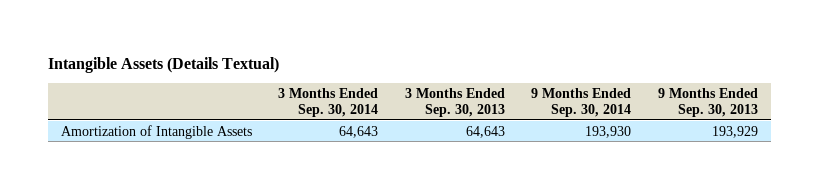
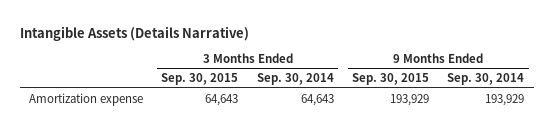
- Intangible Assets (Details Textual)
+ Intangible Assets (Details Narrative)
- | 3 Months Ended Sep. 30, 2014 | 3 Months Ended Sep. 30, 2013 | 9 Months Ended Sep. 30, 2014 | 9 Months Ended Sep. 30, 2013
+ | 3 Months Ended Sep. 30, 2015 | 3 Months Ended Sep. 30, 2014 | 9 Months Ended Sep. 30, 2015 | 9 Months Ended Sep. 30, 2014
- Amortization of Intangible Assets | 64,643 | 64,643 | 193,930 | 193,929
+ Amortization expense | 64,643 | 64,643 | 193,929 | 193,929

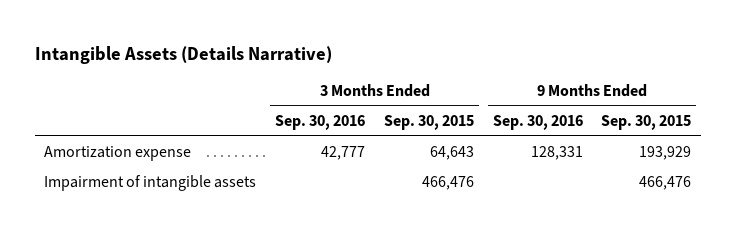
- | 3 Months Ended Sep. 30, 2015 | 3 Months Ended Sep. 30, 2014 | 9 Months Ended Sep. 30, 2015 | 9 Months Ended Sep. 30, 2014
+ | 3 Months Ended Sep. 30, 2016 | 3 Months Ended Sep. 30, 2015 | 9 Months Ended Sep. 30, 2016 | 9 Months Ended Sep. 30, 2015
+ Impairment of intangible assets | | 466,476 | | 466,476

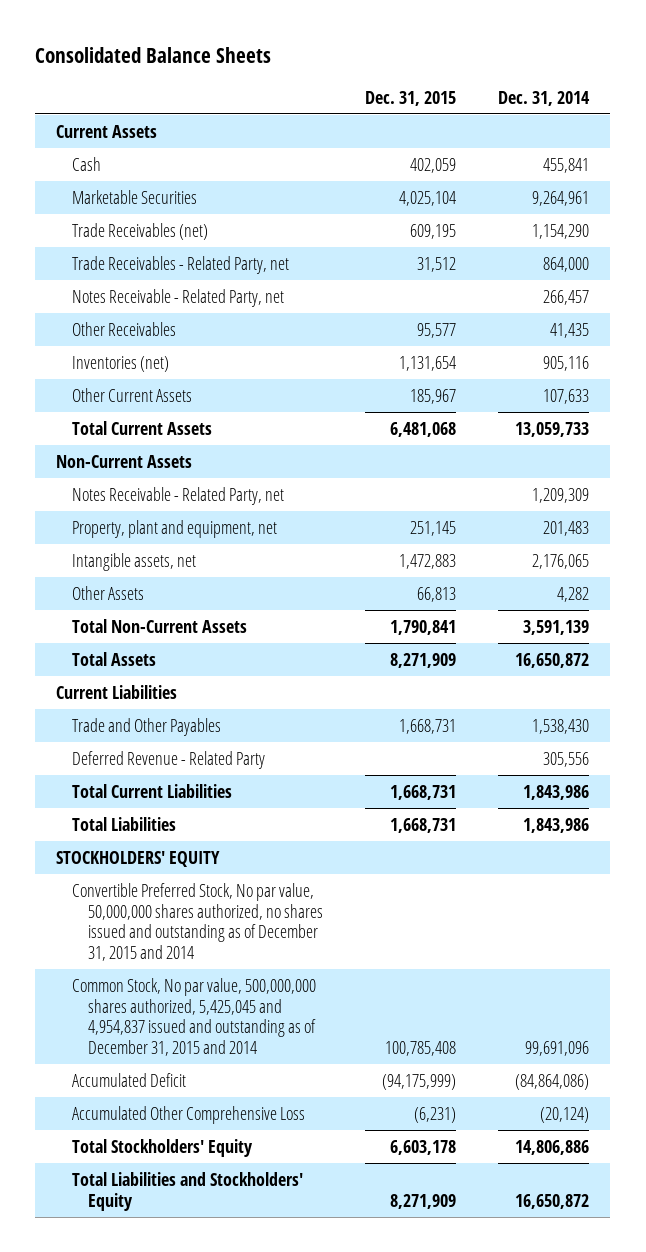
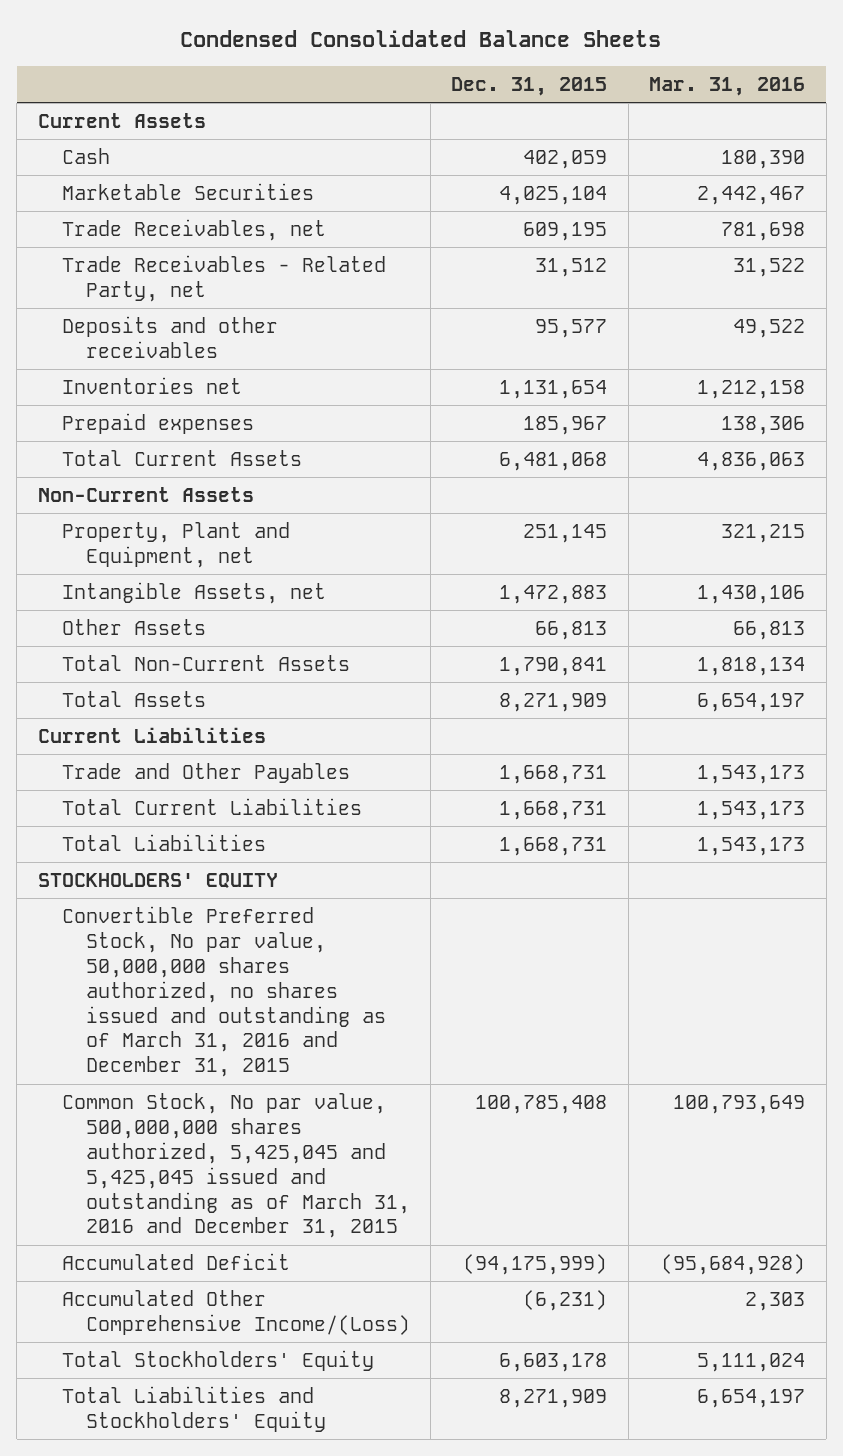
- Consolidated Balance Sheets
+ Condensed Consolidated Balance Sheets
- | Dec. 31, 2015 | Dec. 31, 2014
+ | Dec. 31, 2015 | Mar. 31, 2016
- Trade Receivables (net) | 609,195 | 1,154,290
+ Trade Receivables, net | 609,195 | 781,698
- Notes Receivable - Related Party, net | | 266,457
- Other Receivables | 95,577 | 41,435
- Inventories (net) | 1,131,654 | 905,116
- Other Current Assets | 185,967 | 107,633
+ Deposits and other receivables | 95,577 | 49,522
+ Inventories net | 1,131,654 | 1,212,158
+ Prepaid expenses | 185,967 | 138,306
- Notes Receivable - Related Party, net | | 1,209,309
- Property, plant and equipment, net | 251,145 | 201,483
- Intangible assets, net | 1,472,883 | 2,176,065
+ Property, Plant and Equipment, net | 251,145 | 321,215
+ Intangible Assets, net | 1,472,883 | 1,430,106
- Deferred Revenue - Related Party | | 305,556
- Convertible Preferred Stock, No par value, 50,000,000 shares authorized, no shares issued and outstanding as of December 31, 2015 and 2014
- Common Stock, No par value, 500,000,000 shares authorized, 5,425,045 and 4,954,837 issued and outstanding as of December 31, 2015 and 2014 | 100,785,408 | 99,691,096
+ Convertible Preferred Stock, No par value, 50,000,000 shares authorized, no shares issued and outstanding as of March 31, 2016 and December 31, 2015
+ Common Stock, No par value, 500,000,000 shares authorized, 5,425,045 and 5,425,045 issued and outstanding as of March 31, 2016 and December 31, 2015 | 100,785,408 | 100,793,649
- Accumulated Other Comprehensive Loss | (6,231) | (20,124)
+ Accumulated Other Comprehensive Income/(Loss) | (6,231) | 2,303

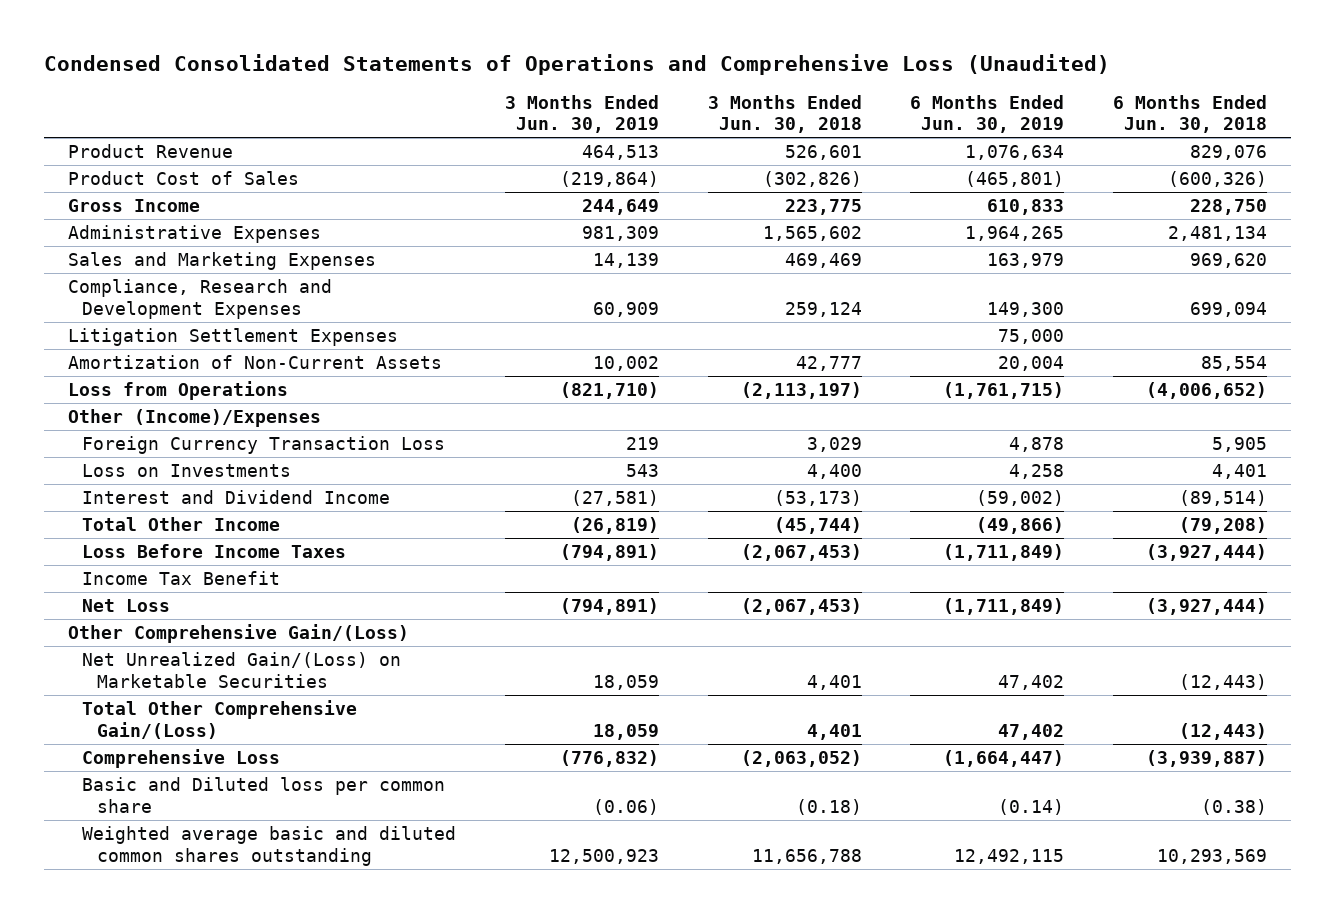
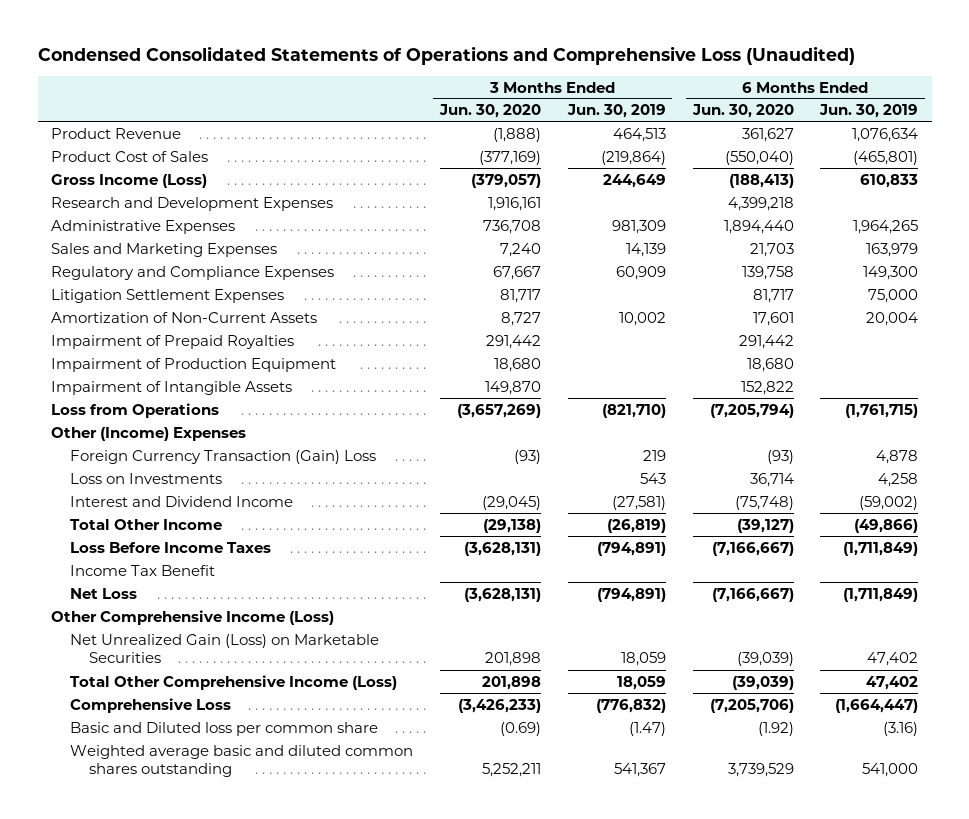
- | 3 Months Ended Jun. 30, 2019 | 3 Months Ended Jun. 30, 2018 | 6 Months Ended Jun. 30, 2019 | 6 Months Ended Jun. 30, 2018
+ | 3 Months Ended Jun. 30, 2020 | 3 Months Ended Jun. 30, 2019 | 6 Months Ended Jun. 30, 2020 | 6 Months Ended Jun. 30, 2019
- Gross Income | 244,649 | 223,775 | 610,833 | 228,750
+ Gross Income (Loss) | (379,057) | 244,649 | (188,413) | 610,833
+ Research and Development Expenses | 1,916,161 | | 4,399,218 |
- Compliance, Research and Development Expenses | 60,909 | 259,124 | 149,300 | 699,094
+ Regulatory and Compliance Expenses | 67,667 | 60,909 | 139,758 | 149,300
+ Impairment of Prepaid Royalties | 291,442 | | 291,442 |
+ Impairment of Production Equipment | 18,680 | | 18,680 |
+ Impairment of Intangible Assets | 149,870 | | 152,822 |
- Other (Income)/Expenses
- Foreign Currency Transaction Loss | 219 | 3,029 | 4,878 | 5,905
+ Other (Income) Expenses
+ Foreign Currency Transaction (Gain) Loss | (93) | 219 | (93) | 4,878
- Other Comprehensive Gain/(Loss)
- Net Unrealized Gain/(Loss) on Marketable Securities | 18,059 | 4,401 | 47,402 | (12,443)
- Total Other Comprehensive Gain/(Loss) | 18,059 | 4,401 | 47,402 | (12,443)
+ Other Comprehensive Income (Loss)
+ Net Unrealized Gain (Loss) on Marketable Securities | 201,898 | 18,059 | (39,039) | 47,402
+ Total Other Comprehensive Income (Loss) | 201,898 | 18,059 | (39,039) | 47,402
- Basic and Diluted loss per common share | (0.06) | (0.18) | (0.14) | (0.38)
- Weighted average basic and diluted common shares outstanding | 12,500,923 | 11,656,788 | 12,492,115 | 10,293,569
+ Basic and Diluted loss per common share | (0.69) | (1.47) | (1.92) | (3.16)
+ Weighted average basic and diluted common shares outstanding | 5,252,211 | 541,367 | 3,739,529 | 541,000

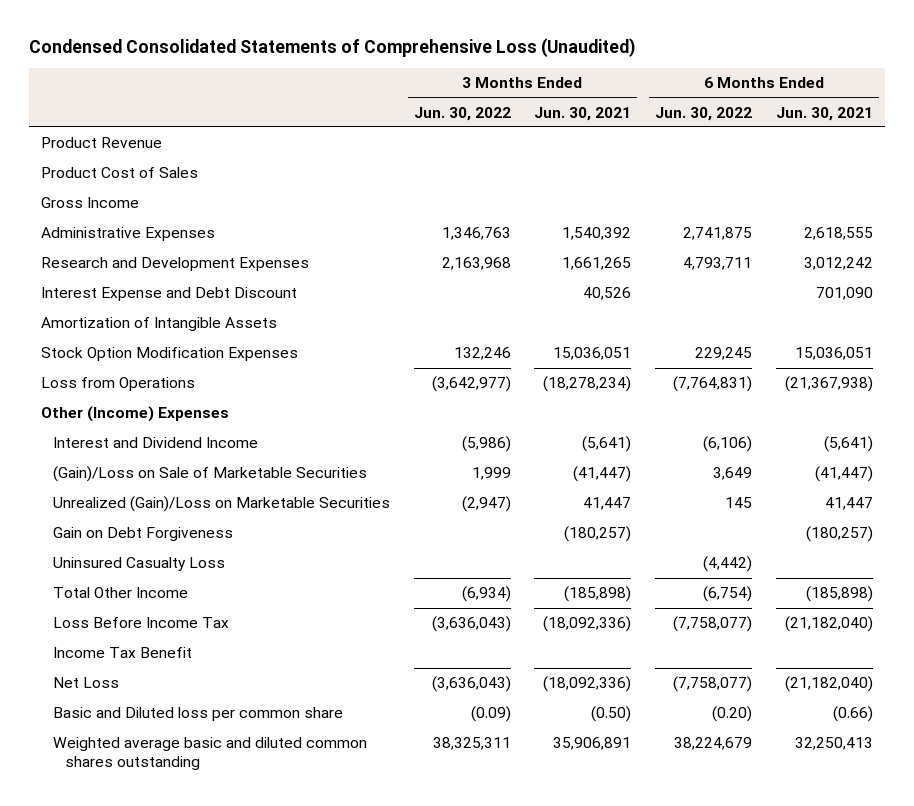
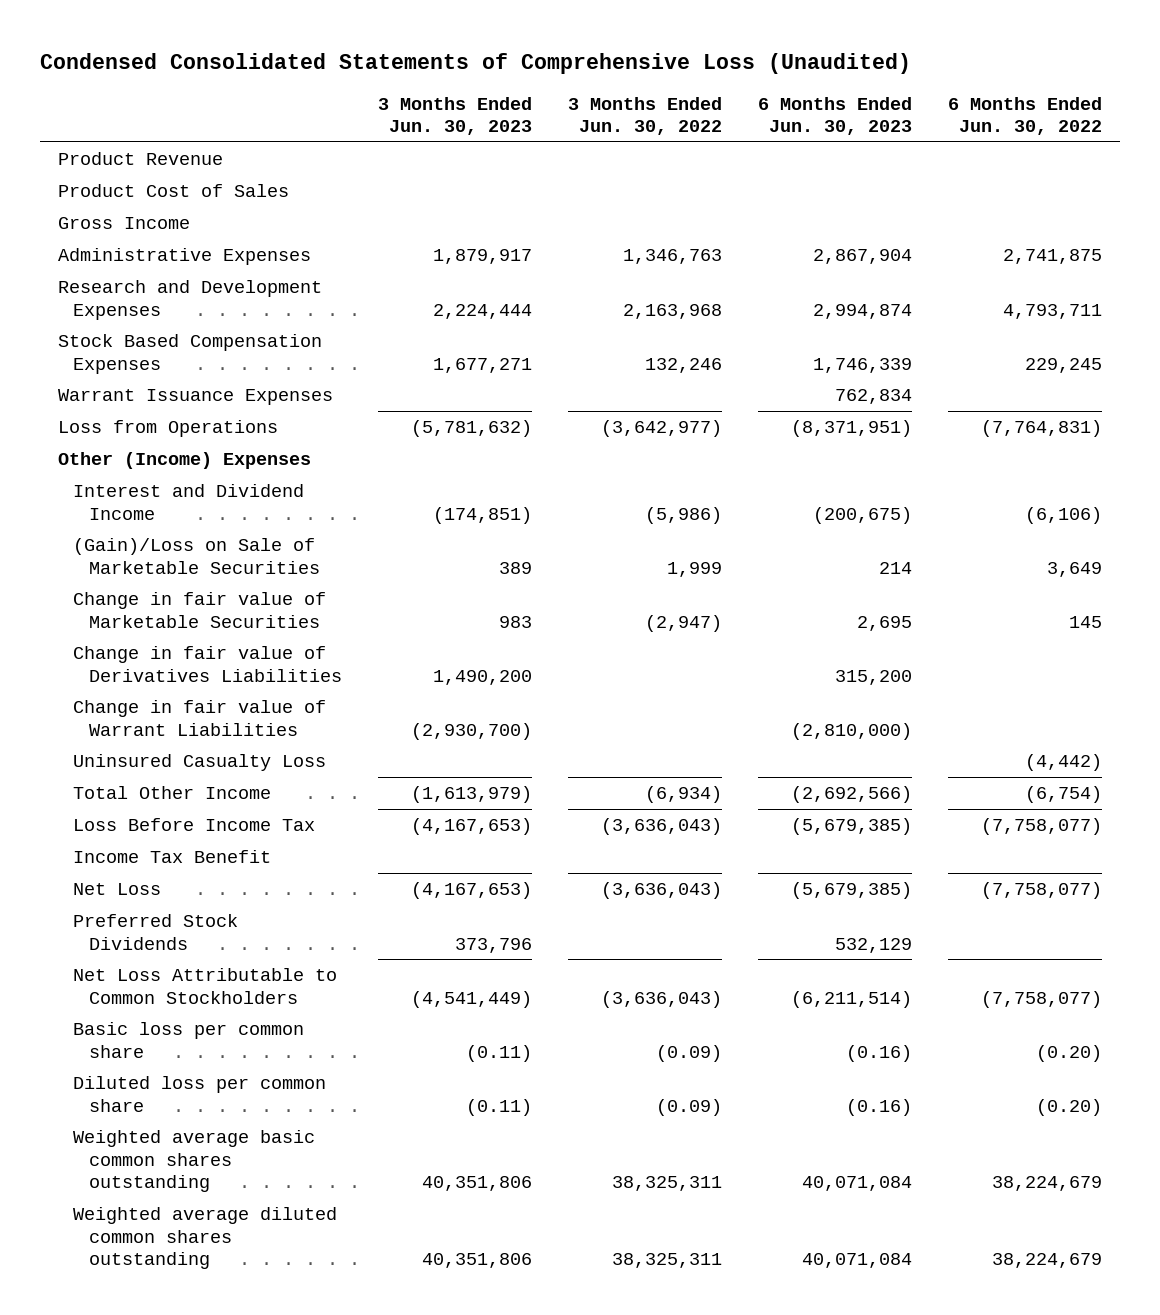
- | 3 Months Ended Jun. 30, 2022 | 3 Months Ended Jun. 30, 2021 | 6 Months Ended Jun. 30, 2022 | 6 Months Ended Jun. 30, 2021
+ | 3 Months Ended Jun. 30, 2023 | 3 Months Ended Jun. 30, 2022 | 6 Months Ended Jun. 30, 2023 | 6 Months Ended Jun. 30, 2022
- Interest Expense and Debt Discount | | 40,526 | | 701,090
- Amortization of Intangible Assets
- Stock Option Modification Expenses | 132,246 | 15,036,051 | 229,245 | 15,036,051
+ Stock Based Compensation Expenses | 1,677,271 | 132,246 | 1,746,339 | 229,245
+ Warrant Issuance Expenses | | | 762,834 |
- Unrealized (Gain)/Loss on Marketable Securities | (2,947) | 41,447 | 145 | 41,447
- Gain on Debt Forgiveness | | (180,257) | | (180,257)
+ Change in fair value of Marketable Securities | 983 | (2,947) | 2,695 | 145
+ Change in fair value of Derivatives Liabilities | 1,490,200 | | 315,200 |
+ Change in fair value of Warrant Liabilities | (2,930,700) | | (2,810,000) |
- Basic and Diluted loss per common share | (0.09) | (0.50) | (0.20) | (0.66)
- Weighted average basic and diluted common shares outstanding | 38,325,311 | 35,906,891 | 38,224,679 | 32,250,413
+ Preferred Stock Dividends | 373,796 | | 532,129 |
+ Net Loss Attributable to Common Stockholders | (4,541,449) | (3,636,043) | (6,211,514) | (7,758,077)
+ Basic loss per common share | (0.11) | (0.09) | (0.16) | (0.20)
+ Diluted loss per common share | (0.11) | (0.09) | (0.16) | (0.20)
+ Weighted average basic common shares outstanding | 40,351,806 | 38,325,311 | 40,071,084 | 38,224,679
+ Weighted average diluted common shares outstanding | 40,351,806 | 38,325,311 | 40,071,084 | 38,224,679

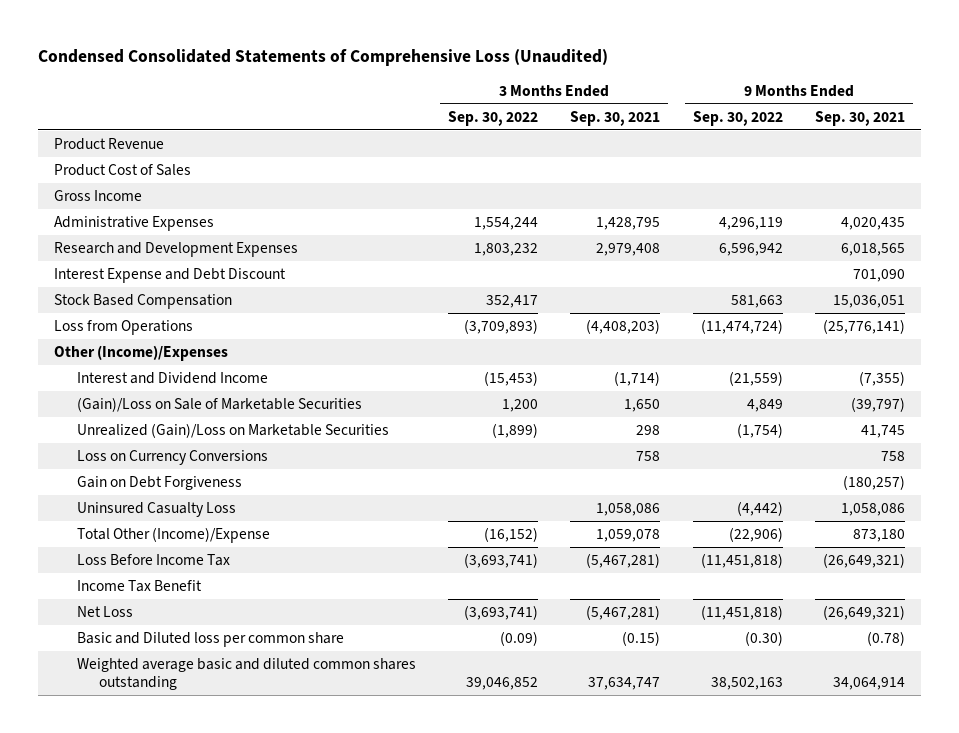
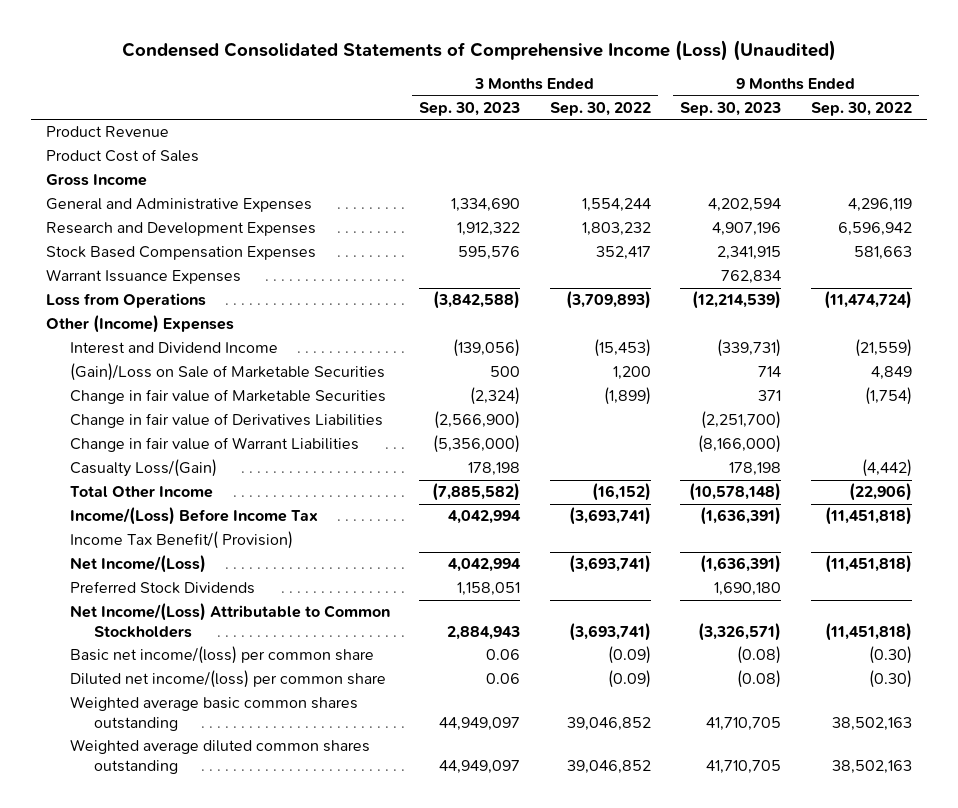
- Condensed Consolidated Statements of Comprehensive Loss (Unaudited)
+ Condensed Consolidated Statements of Comprehensive Income (Loss) (Unaudited)
- | 3 Months Ended Sep. 30, 2022 | 3 Months Ended Sep. 30, 2021 | 9 Months Ended Sep. 30, 2022 | 9 Months Ended Sep. 30, 2021
+ | 3 Months Ended Sep. 30, 2023 | 3 Months Ended Sep. 30, 2022 | 9 Months Ended Sep. 30, 2023 | 9 Months Ended Sep. 30, 2022
- Administrative Expenses | 1,554,244 | 1,428,795 | 4,296,119 | 4,020,435
+ General and Administrative Expenses | 1,334,690 | 1,554,244 | 4,202,594 | 4,296,119
- Interest Expense and Debt Discount | | | | 701,090
- Stock Based Compensation | 352,417 | | 581,663 | 15,036,051
+ Stock Based Compensation Expenses | 595,576 | 352,417 | 2,341,915 | 581,663
+ Warrant Issuance Expenses | | | 762,834 |
- Other (Income)/Expenses
+ Other (Income) Expenses
- Unrealized (Gain)/Loss on Marketable Securities | (1,899) | 298 | (1,754) | 41,745
- Loss on Currency Conversions | | 758 | | 758
- Gain on Debt Forgiveness | | | | (180,257)
- Uninsured Casualty Loss | | 1,058,086 | (4,442) | 1,058,086
- Total Other (Income)/Expense | (16,152) | 1,059,078 | (22,906) | 873,180
- Loss Before Income Tax | (3,693,741) | (5,467,281) | (11,451,818) | (26,649,321)
- Income Tax Benefit
- Net Loss | (3,693,741) | (5,467,281) | (11,451,818) | (26,649,321)
- Basic and Diluted loss per common share | (0.09) | (0.15) | (0.30) | (0.78)
- Weighted average basic and diluted common shares outstanding | 39,046,852 | 37,634,747 | 38,502,163 | 34,064,914
+ Change in fair value of Marketable Securities | (2,324) | (1,899) | 371 | (1,754)
+ Change in fair value of Derivatives Liabilities | (2,566,900) | | (2,251,700) |
+ Change in fair value of Warrant Liabilities | (5,356,000) | | (8,166,000) |
+ Casualty Loss/(Gain) | 178,198 | | 178,198 | (4,442)
+ Total Other Income | (7,885,582) | (16,152) | (10,578,148) | (22,906)
+ Income/(Loss) Before Income Tax | 4,042,994 | (3,693,741) | (1,636,391) | (11,451,818)
+ Income Tax Benefit/( Provision)
+ Net Income/(Loss) | 4,042,994 | (3,693,741) | (1,636,391) | (11,451,818)
+ Preferred Stock Dividends | 1,158,051 | | 1,690,180 |
+ Net Income/(Loss) Attributable to Common Stockholders | 2,884,943 | (3,693,741) | (3,326,571) | (11,451,818)
+ Basic net income/(loss) per common share | 0.06 | (0.09) | (0.08) | (0.30)
+ Diluted net income/(loss) per common share | 0.06 | (0.09) | (0.08) | (0.30)
+ Weighted average basic common shares outstanding | 44,949,097 | 39,046,852 | 41,710,705 | 38,502,163
+ Weighted average diluted common shares outstanding | 44,949,097 | 39,046,852 | 41,710,705 | 38,502,163

